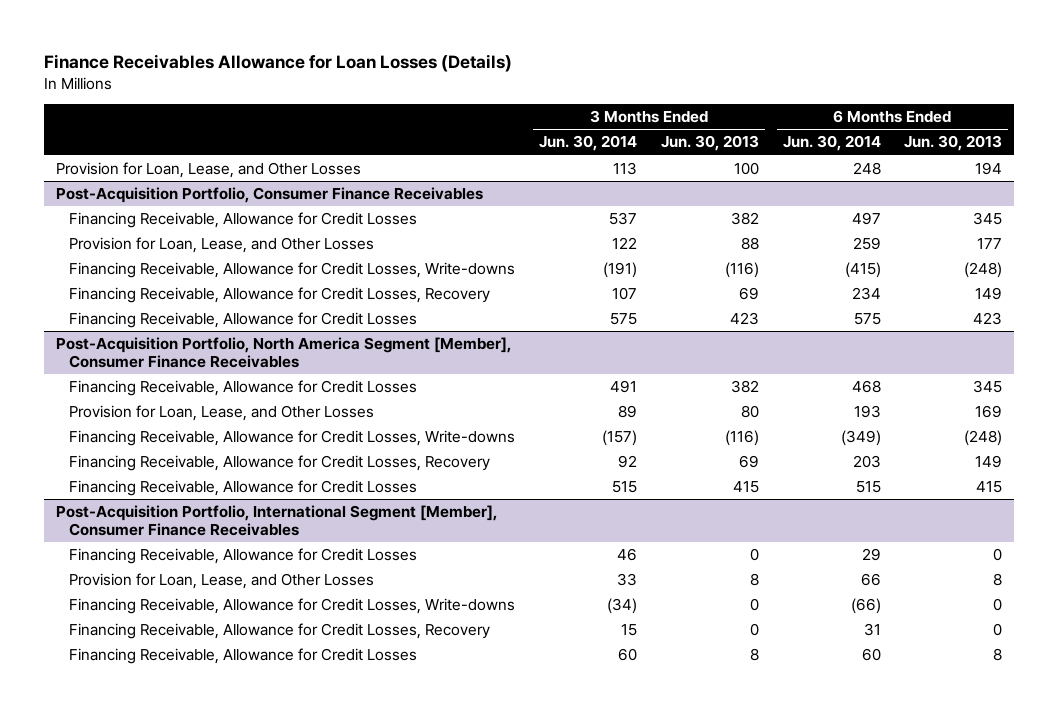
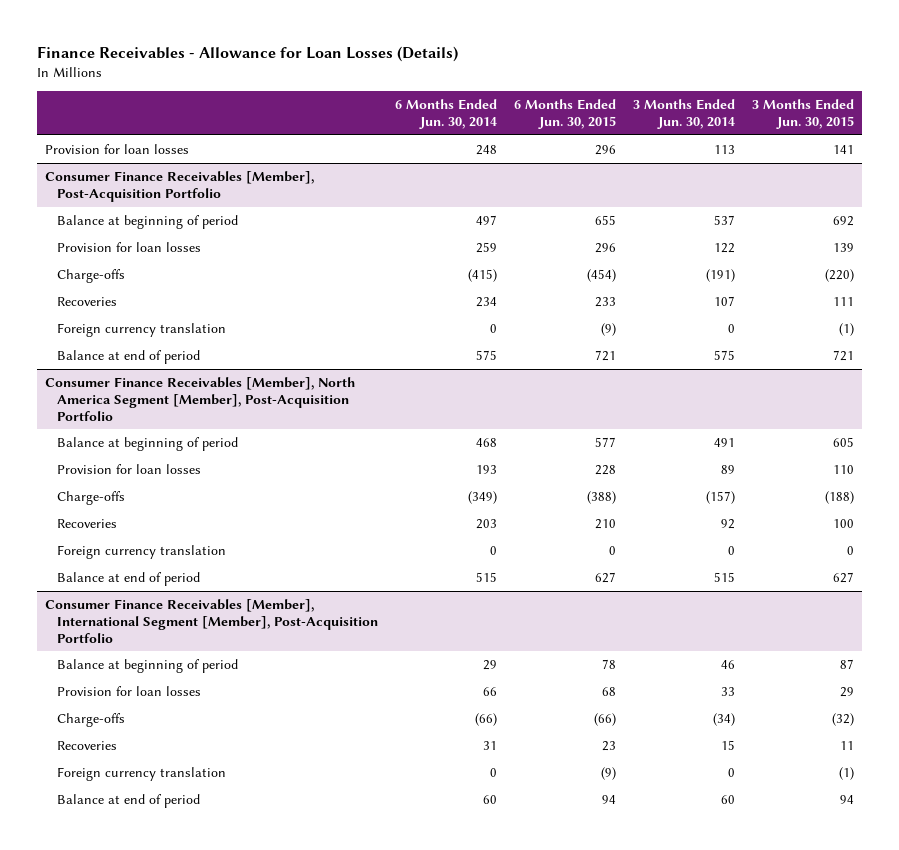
- Finance Receivables Allowance for Loan Losses (Details)
+ Finance Receivables - Allowance for Loan Losses (Details)
- | 3 Months Ended Jun. 30, 2014 | 3 Months Ended Jun. 30, 2013 | 6 Months Ended Jun. 30, 2014 | 6 Months Ended Jun. 30, 2013
+ | 6 Months Ended Jun. 30, 2014 | 6 Months Ended Jun. 30, 2015 | 3 Months Ended Jun. 30, 2014 | 3 Months Ended Jun. 30, 2015
- Provision for Loan, Lease, and Other Losses | 113 | 100 | 248 | 194
- Post-Acquisition Portfolio, Consumer Finance Receivables
- Financing Receivable, Allowance for Credit Losses | 537 | 382 | 497 | 345
- Provision for Loan, Lease, and Other Losses | 122 | 88 | 259 | 177
- Financing Receivable, Allowance for Credit Losses, Write-downs | (191) | (116) | (415) | (248)
- Financing Receivable, Allowance for Credit Losses, Recovery | 107 | 69 | 234 | 149
- Financing Receivable, Allowance for Credit Losses | 575 | 423 | 575 | 423
- Post-Acquisition Portfolio, North America Segment [Member], Consumer Finance Receivables
- Financing Receivable, Allowance for Credit Losses | 491 | 382 | 468 | 345
- Provision for Loan, Lease, and Other Losses | 89 | 80 | 193 | 169
- Financing Receivable, Allowance for Credit Losses, Write-downs | (157) | (116) | (349) | (248)
- Financing Receivable, Allowance for Credit Losses, Recovery | 92 | 69 | 203 | 149
- Financing Receivable, Allowance for Credit Losses | 515 | 415 | 515 | 415
- Post-Acquisition Portfolio, International Segment [Member], Consumer Finance Receivables
- Financing Receivable, Allowance for Credit Losses | 46 | 0 | 29 | 0
- Provision for Loan, Lease, and Other Losses | 33 | 8 | 66 | 8
- Financing Receivable, Allowance for Credit Losses, Write-downs | (34) | 0 | (66) | 0
- Financing Receivable, Allowance for Credit Losses, Recovery | 15 | 0 | 31 | 0
- Financing Receivable, Allowance for Credit Losses | 60 | 8 | 60 | 8
+ Provision for loan losses | 248 | 296 | 113 | 141
+ Consumer Finance Receivables [Member], Post-Acquisition Portfolio
+ Balance at beginning of period | 497 | 655 | 537 | 692
+ Provision for loan losses | 259 | 296 | 122 | 139
+ Charge-offs | (415) | (454) | (191) | (220)
+ Recoveries | 234 | 233 | 107 | 111
+ Foreign currency translation | 0 | (9) | 0 | (1)
+ Balance at end of period | 575 | 721 | 575 | 721
+ Consumer Finance Receivables [Member], North America Segment [Member], Post-Acquisition Portfolio
+ Balance at beginning of period | 468 | 577 | 491 | 605
+ Provision for loan losses | 193 | 228 | 89 | 110
+ Charge-offs | (349) | (388) | (157) | (188)
+ Recoveries | 203 | 210 | 92 | 100
+ Foreign currency translation | 0 | 0 | 0 | 0
+ Balance at end of period | 515 | 627 | 515 | 627
+ Consumer Finance Receivables [Member], International Segment [Member], Post-Acquisition Portfolio
+ Balance at beginning of period | 29 | 78 | 46 | 87
+ Provision for loan losses | 66 | 68 | 33 | 29
+ Charge-offs | (66) | (66) | (34) | (32)
+ Recoveries | 31 | 23 | 15 | 11
+ Foreign currency translation | 0 | (9) | 0 | (1)
+ Balance at end of period | 60 | 94 | 60 | 94

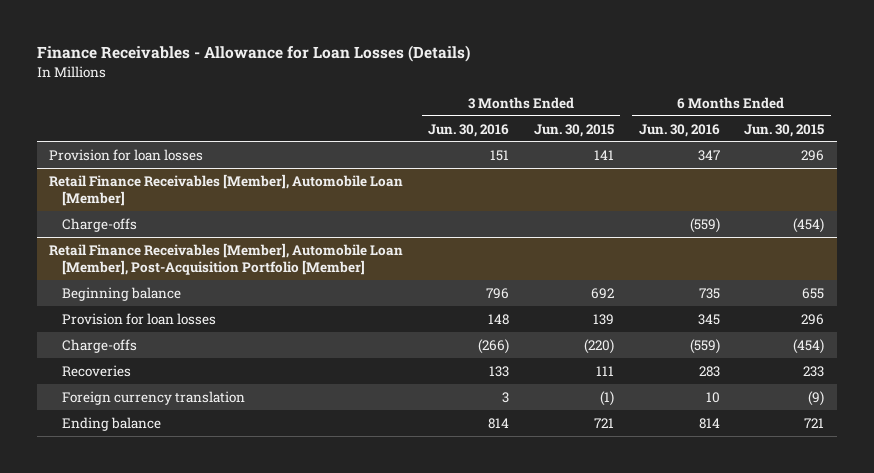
- | 6 Months Ended Jun. 30, 2014 | 6 Months Ended Jun. 30, 2015 | 3 Months Ended Jun. 30, 2014 | 3 Months Ended Jun. 30, 2015
+ | 3 Months Ended Jun. 30, 2016 | 3 Months Ended Jun. 30, 2015 | 6 Months Ended Jun. 30, 2016 | 6 Months Ended Jun. 30, 2015
- Consumer Finance Receivables [Member], Post-Acquisition Portfolio
- Balance at beginning of period | 497 | 655 | 537 | 692
+ Retail Finance Receivables [Member], Automobile Loan [Member]
+ Charge-offs | | | (559) | (454)
+ Retail Finance Receivables [Member], Automobile Loan [Member], Post-Acquisition Portfolio [Member]
+ Beginning balance | 796 | 692 | 735 | 655
- Balance at end of period | 575 | 721 | 575 | 721
- Consumer Finance Receivables [Member], North America Segment [Member], Post-Acquisition Portfolio
- Balance at beginning of period | 468 | 577 | 491 | 605
- Provision for loan losses | 193 | 228 | 89 | 110
- Charge-offs | (349) | (388) | (157) | (188)
- Recoveries | 203 | 210 | 92 | 100
- Foreign currency translation | 0 | 0 | 0 | 0
- Balance at end of period | 515 | 627 | 515 | 627
- Consumer Finance Receivables [Member], International Segment [Member], Post-Acquisition Portfolio
- Balance at beginning of period | 29 | 78 | 46 | 87
- Provision for loan losses | 66 | 68 | 33 | 29
- Charge-offs | (66) | (66) | (34) | (32)
- Recoveries | 31 | 23 | 15 | 11
- Foreign currency translation | 0 | (9) | 0 | (1)
- Balance at end of period | 60 | 94 | 60 | 94
+ Ending balance | 814 | 721 | 814 | 721

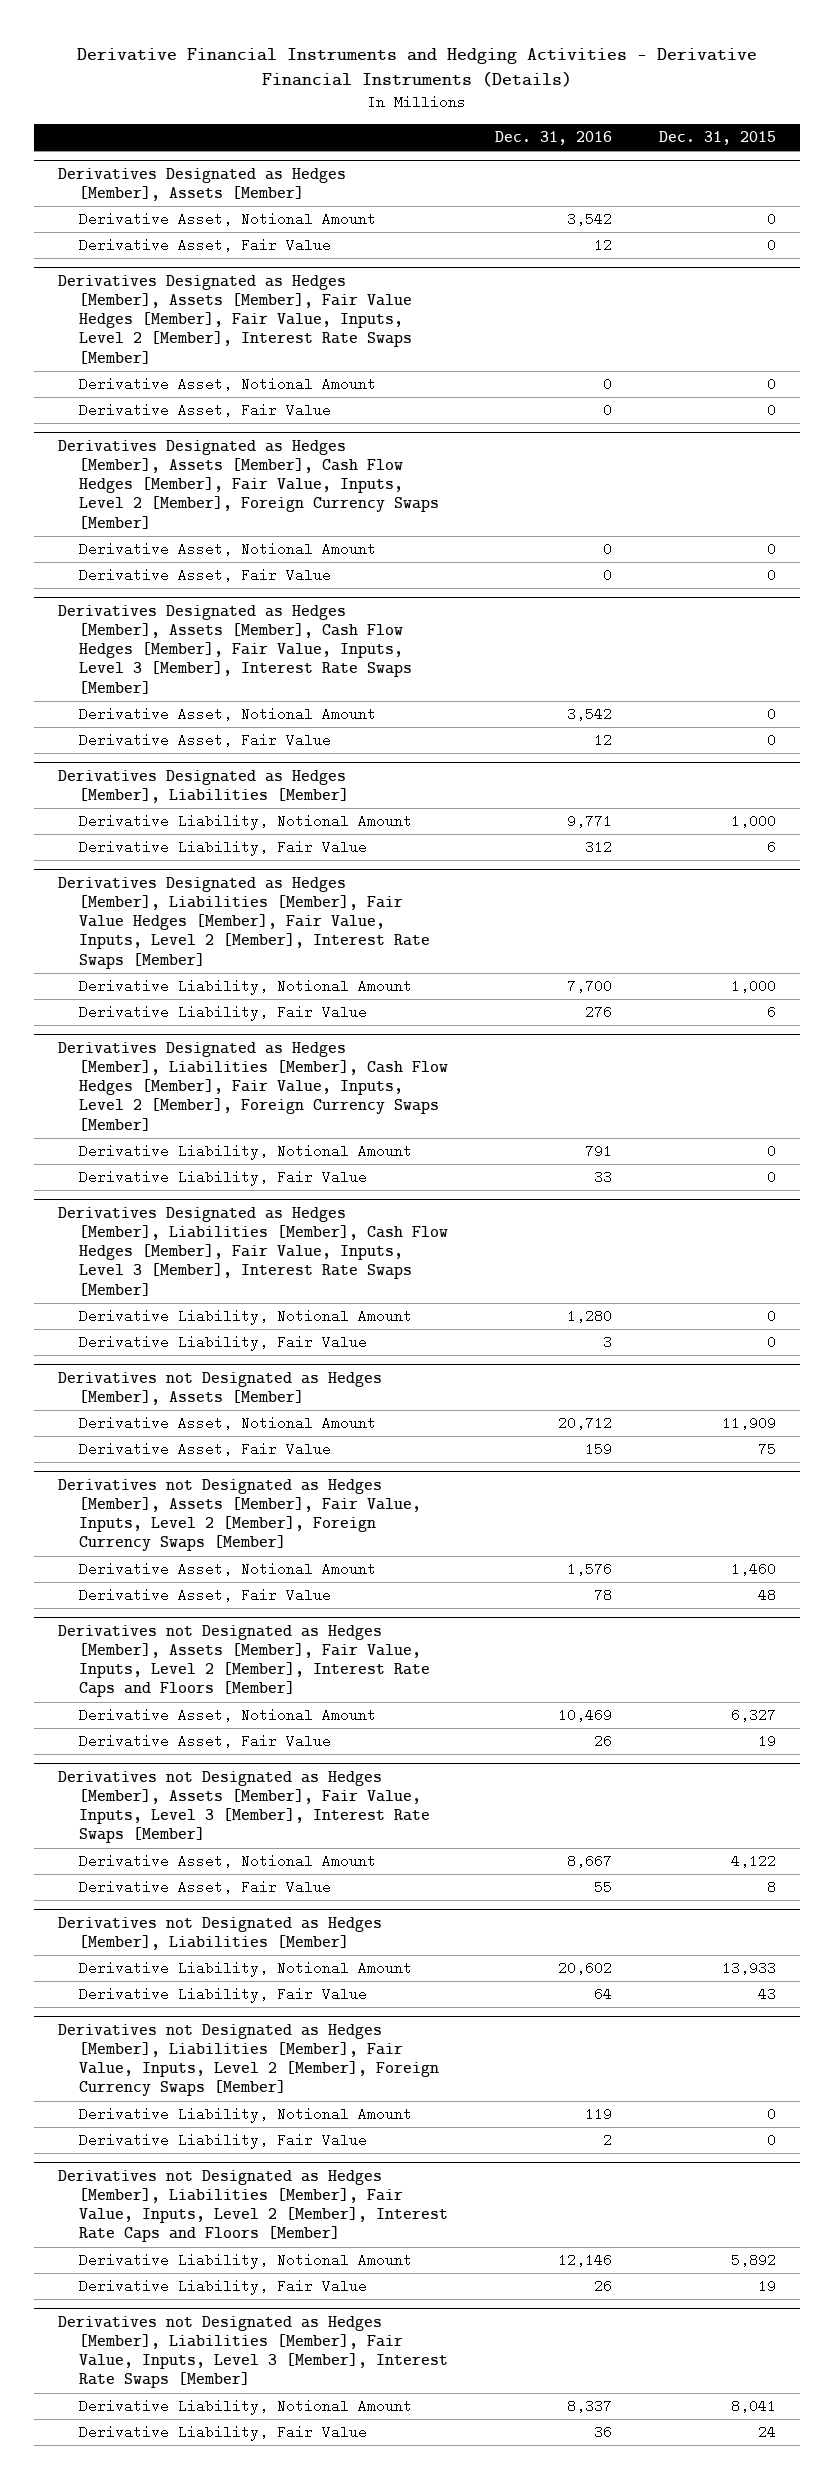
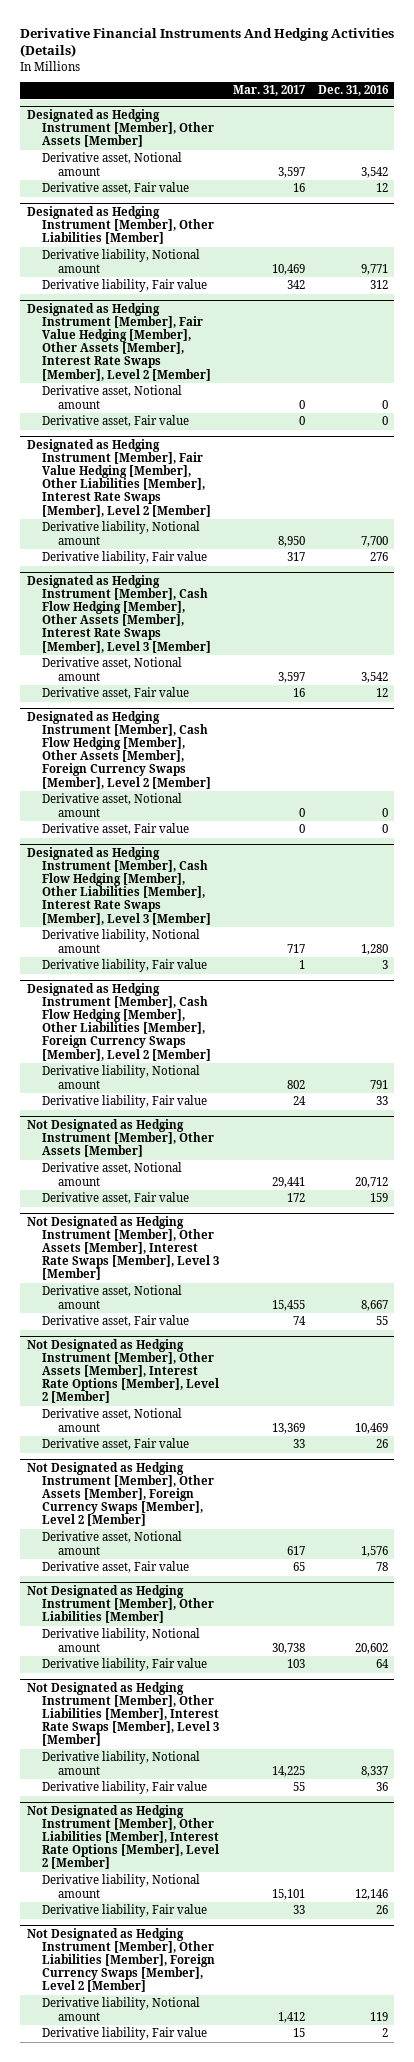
- Derivative Financial Instruments and Hedging Activities - Derivative Financial Instruments (Details)
+ Derivative Financial Instruments And Hedging Activities (Details)
- | Dec. 31, 2016 | Dec. 31, 2015
+ | Mar. 31, 2017 | Dec. 31, 2016
- Derivatives Designated as Hedges [Member], Assets [Member]
- Derivative Asset, Notional Amount | 3,542 | 0
- Derivative Asset, Fair Value | 12 | 0
- Derivatives Designated as Hedges [Member], Assets [Member], Fair Value Hedges [Member], Fair Value, Inputs, Level 2 [Member], Interest Rate Swaps [Member]
- Derivative Asset, Notional Amount | 0 | 0
- Derivative Asset, Fair Value | 0 | 0
- Derivatives Designated as Hedges [Member], Assets [Member], Cash Flow Hedges [Member], Fair Value, Inputs, Level 2 [Member], Foreign Currency Swaps [Member]
- Derivative Asset, Notional Amount | 0 | 0
- Derivative Asset, Fair Value | 0 | 0
- Derivatives Designated as Hedges [Member], Assets [Member], Cash Flow Hedges [Member], Fair Value, Inputs, Level 3 [Member], Interest Rate Swaps [Member]
- Derivative Asset, Notional Amount | 3,542 | 0
- Derivative Asset, Fair Value | 12 | 0
- Derivatives Designated as Hedges [Member], Liabilities [Member]
- Derivative Liability, Notional Amount | 9,771 | 1,000
- Derivative Liability, Fair Value | 312 | 6
- Derivatives Designated as Hedges [Member], Liabilities [Member], Fair Value Hedges [Member], Fair Value, Inputs, Level 2 [Member], Interest Rate Swaps [Member]
- Derivative Liability, Notional Amount | 7,700 | 1,000
- Derivative Liability, Fair Value | 276 | 6
- Derivatives Designated as Hedges [Member], Liabilities [Member], Cash Flow Hedges [Member], Fair Value, Inputs, Level 2 [Member], Foreign Currency Swaps [Member]
- Derivative Liability, Notional Amount | 791 | 0
- Derivative Liability, Fair Value | 33 | 0
- Derivatives Designated as Hedges [Member], Liabilities [Member], Cash Flow Hedges [Member], Fair Value, Inputs, Level 3 [Member], Interest Rate Swaps [Member]
- Derivative Liability, Notional Amount | 1,280 | 0
- Derivative Liability, Fair Value | 3 | 0
- Derivatives not Designated as Hedges [Member], Assets [Member]
- Derivative Asset, Notional Amount | 20,712 | 11,909
- Derivative Asset, Fair Value | 159 | 75
- Derivatives not Designated as Hedges [Member], Assets [Member], Fair Value, Inputs, Level 2 [Member], Foreign Currency Swaps [Member]
- Derivative Asset, Notional Amount | 1,576 | 1,460
- Derivative Asset, Fair Value | 78 | 48
- Derivatives not Designated as Hedges [Member], Assets [Member], Fair Value, Inputs, Level 2 [Member], Interest Rate Caps and Floors [Member]
- Derivative Asset, Notional Amount | 10,469 | 6,327
- Derivative Asset, Fair Value | 26 | 19
- Derivatives not Designated as Hedges [Member], Assets [Member], Fair Value, Inputs, Level 3 [Member], Interest Rate Swaps [Member]
- Derivative Asset, Notional Amount | 8,667 | 4,122
- Derivative Asset, Fair Value | 55 | 8
- Derivatives not Designated as Hedges [Member], Liabilities [Member]
- Derivative Liability, Notional Amount | 20,602 | 13,933
- Derivative Liability, Fair Value | 64 | 43
- Derivatives not Designated as Hedges [Member], Liabilities [Member], Fair Value, Inputs, Level 2 [Member], Foreign Currency Swaps [Member]
- Derivative Liability, Notional Amount | 119 | 0
- Derivative Liability, Fair Value | 2 | 0
- Derivatives not Designated as Hedges [Member], Liabilities [Member], Fair Value, Inputs, Level 2 [Member], Interest Rate Caps and Floors [Member]
- Derivative Liability, Notional Amount | 12,146 | 5,892
- Derivative Liability, Fair Value | 26 | 19
- Derivatives not Designated as Hedges [Member], Liabilities [Member], Fair Value, Inputs, Level 3 [Member], Interest Rate Swaps [Member]
- Derivative Liability, Notional Amount | 8,337 | 8,041
- Derivative Liability, Fair Value | 36 | 24
+ Designated as Hedging Instrument [Member], Other Assets [Member]
+ Derivative asset, Notional amount | 3,597 | 3,542
+ Derivative asset, Fair value | 16 | 12
+ Designated as Hedging Instrument [Member], Other Liabilities [Member]
+ Derivative liability, Notional amount | 10,469 | 9,771
+ Derivative liability, Fair value | 342 | 312
+ Designated as Hedging Instrument [Member], Fair Value Hedging [Member], Other Assets [Member], Interest Rate Swaps [Member], Level 2 [Member]
+ Derivative asset, Notional amount | 0 | 0
+ Derivative asset, Fair value | 0 | 0
+ Designated as Hedging Instrument [Member], Fair Value Hedging [Member], Other Liabilities [Member], Interest Rate Swaps [Member], Level 2 [Member]
+ Derivative liability, Notional amount | 8,950 | 7,700
+ Derivative liability, Fair value | 317 | 276
+ Designated as Hedging Instrument [Member], Cash Flow Hedging [Member], Other Assets [Member], Interest Rate Swaps [Member], Level 3 [Member]
+ Derivative asset, Notional amount | 3,597 | 3,542
+ Derivative asset, Fair value | 16 | 12
+ Designated as Hedging Instrument [Member], Cash Flow Hedging [Member], Other Assets [Member], Foreign Currency Swaps [Member], Level 2 [Member]
+ Derivative asset, Notional amount | 0 | 0
+ Derivative asset, Fair value | 0 | 0
+ Designated as Hedging Instrument [Member], Cash Flow Hedging [Member], Other Liabilities [Member], Interest Rate Swaps [Member], Level 3 [Member]
+ Derivative liability, Notional amount | 717 | 1,280
+ Derivative liability, Fair value | 1 | 3
+ Designated as Hedging Instrument [Member], Cash Flow Hedging [Member], Other Liabilities [Member], Foreign Currency Swaps [Member], Level 2 [Member]
+ Derivative liability, Notional amount | 802 | 791
+ Derivative liability, Fair value | 24 | 33
+ Not Designated as Hedging Instrument [Member], Other Assets [Member]
+ Derivative asset, Notional amount | 29,441 | 20,712
+ Derivative asset, Fair value | 172 | 159
+ Not Designated as Hedging Instrument [Member], Other Assets [Member], Interest Rate Swaps [Member], Level 3 [Member]
+ Derivative asset, Notional amount | 15,455 | 8,667
+ Derivative asset, Fair value | 74 | 55
+ Not Designated as Hedging Instrument [Member], Other Assets [Member], Interest Rate Options [Member], Level 2 [Member]
+ Derivative asset, Notional amount | 13,369 | 10,469
+ Derivative asset, Fair value | 33 | 26
+ Not Designated as Hedging Instrument [Member], Other Assets [Member], Foreign Currency Swaps [Member], Level 2 [Member]
+ Derivative asset, Notional amount | 617 | 1,576
+ Derivative asset, Fair value | 65 | 78
+ Not Designated as Hedging Instrument [Member], Other Liabilities [Member]
+ Derivative liability, Notional amount | 30,738 | 20,602
+ Derivative liability, Fair value | 103 | 64
+ Not Designated as Hedging Instrument [Member], Other Liabilities [Member], Interest Rate Swaps [Member], Level 3 [Member]
+ Derivative liability, Notional amount | 14,225 | 8,337
+ Derivative liability, Fair value | 55 | 36
+ Not Designated as Hedging Instrument [Member], Other Liabilities [Member], Interest Rate Options [Member], Level 2 [Member]
+ Derivative liability, Notional amount | 15,101 | 12,146
+ Derivative liability, Fair value | 33 | 26
+ Not Designated as Hedging Instrument [Member], Other Liabilities [Member], Foreign Currency Swaps [Member], Level 2 [Member]
+ Derivative liability, Notional amount | 1,412 | 119
+ Derivative liability, Fair value | 15 | 2

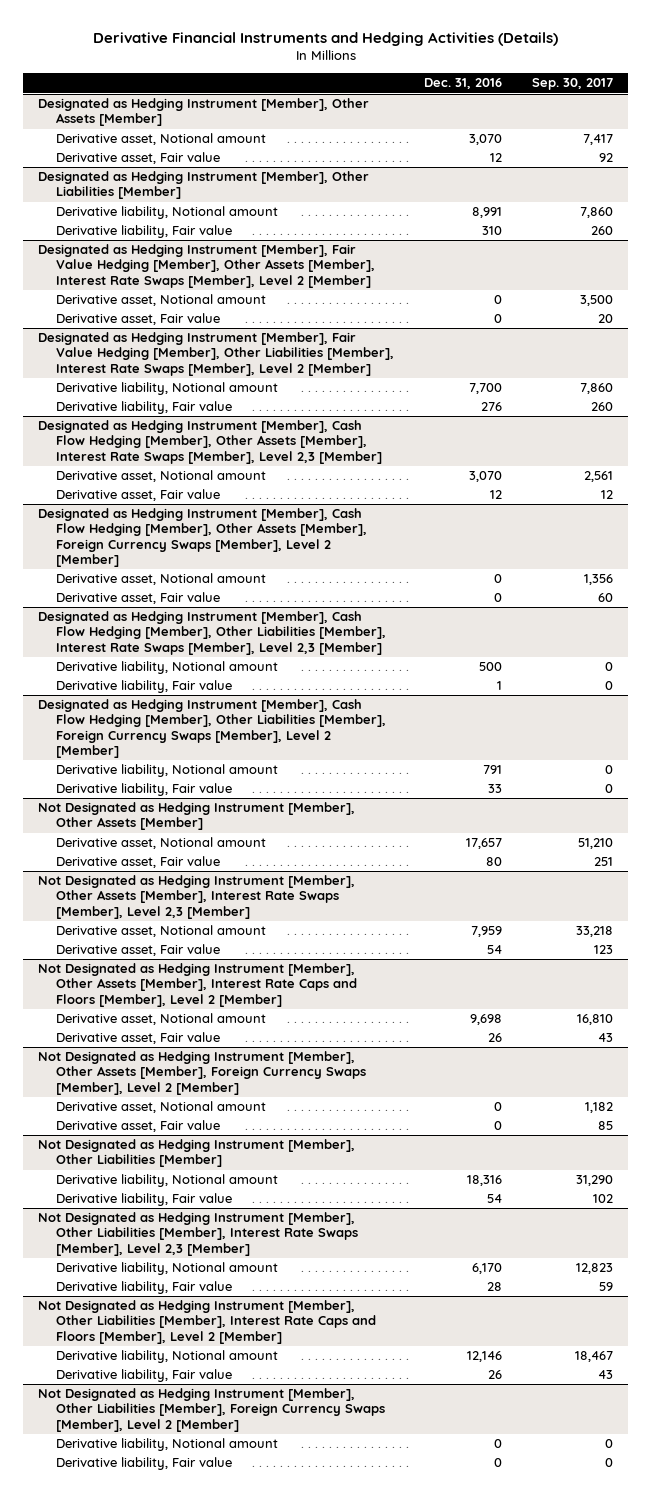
- Derivative Financial Instruments And Hedging Activities (Details)
+ Derivative Financial Instruments and Hedging Activities (Details)
- | Mar. 31, 2017 | Dec. 31, 2016
+ | Dec. 31, 2016 | Sep. 30, 2017
@ Designated as Hedging Instrument [Member], Other Assets [Member]
- Derivative asset, Notional amount | 3,597 | 3,542
+ Derivative asset, Notional amount | 3,070 | 7,417
@ Designated as Hedging Instrument [Member], Other Liabilities [Member]
- Derivative liability, Notional amount | 10,469 | 9,771
- Derivative liability, Fair value | 342 | 312
+ Derivative liability, Notional amount | 8,991 | 7,860
+ Derivative liability, Fair value | 310 | 260
- Designated as Hedging Instrument [Member], Cash Flow Hedging [Member], Other Assets [Member], Interest Rate Swaps [Member], Level 3 [Member]
- Derivative asset, Notional amount | 3,597 | 3,542
+ Designated as Hedging Instrument [Member], Cash Flow Hedging [Member], Other Assets [Member], Interest Rate Swaps [Member], Level 2,3 [Member]
+ Derivative asset, Notional amount | 3,070 | 2,561
- Designated as Hedging Instrument [Member], Cash Flow Hedging [Member], Other Liabilities [Member], Interest Rate Swaps [Member], Level 3 [Member]
- Derivative liability, Notional amount | 717 | 1,280
- Derivative liability, Fair value | 1 | 3
+ Designated as Hedging Instrument [Member], Cash Flow Hedging [Member], Other Liabilities [Member], Interest Rate Swaps [Member], Level 2,3 [Member]
+ Derivative liability, Notional amount | 500 | 0
+ Derivative liability, Fair value | 1 | 0
@ Not Designated as Hedging Instrument [Member], Other Assets [Member]
- Derivative asset, Notional amount | 29,441 | 20,712
- Derivative asset, Fair value | 172 | 159
- Not Designated as Hedging Instrument [Member], Other Assets [Member], Interest Rate Swaps [Member], Level 3 [Member]
- Derivative asset, Notional amount | 15,455 | 8,667
- Derivative asset, Fair value | 74 | 55
- Not Designated as Hedging Instrument [Member], Other Assets [Member], Interest Rate Options [Member], Level 2 [Member]
- Derivative asset, Notional amount | 13,369 | 10,469
@ Not Designated as Hedging Instrument [Member], Other Assets [Member]
+ Derivative asset, Notional amount | 17,657 | 51,210
+ Derivative asset, Fair value | 80 | 251
+ Not Designated as Hedging Instrument [Member], Other Assets [Member], Interest Rate Swaps [Member], Level 2,3 [Member]
+ Derivative asset, Notional amount | 7,959 | 33,218
+ Derivative asset, Fair value | 54 | 123
+ Not Designated as Hedging Instrument [Member], Other Assets [Member], Interest Rate Caps and Floors [Member], Level 2 [Member]
+ Derivative asset, Notional amount | 9,698 | 16,810
@ Not Designated as Hedging Instrument [Member], Other Assets [Member], Foreign Currency Swaps [Member], Level 2 [Member]
- Derivative asset, Notional amount | 617 | 1,576
- Derivative asset, Fair value | 65 | 78
+ Derivative asset, Notional amount | 0 | 1,182
+ Derivative asset, Fair value | 0 | 85
@ Not Designated as Hedging Instrument [Member], Other Liabilities [Member]
- Derivative liability, Notional amount | 30,738 | 20,602
- Derivative liability, Fair value | 103 | 64
- Not Designated as Hedging Instrument [Member], Other Liabilities [Member], Interest Rate Swaps [Member], Level 3 [Member]
- Derivative liability, Notional amount | 14,225 | 8,337
- Derivative liability, Fair value | 55 | 36
- Not Designated as Hedging Instrument [Member], Other Liabilities [Member], Interest Rate Options [Member], Level 2 [Member]
@ Not Designated as Hedging Instrument [Member], Other Liabilities [Member]
+ Derivative liability, Notional amount | 18,316 | 31,290
+ Derivative liability, Fair value | 54 | 102
+ Not Designated as Hedging Instrument [Member], Other Liabilities [Member], Interest Rate Swaps [Member], Level 2,3 [Member]
+ Derivative liability, Notional amount | 6,170 | 12,823
+ Derivative liability, Fair value | 28 | 59
+ Not Designated as Hedging Instrument [Member], Other Liabilities [Member], Interest Rate Caps and Floors [Member], Level 2 [Member]
@ Not Designated as Hedging Instrument [Member], Other Liabilities [Member], Foreign Currency Swaps [Member], Level 2 [Member]
- Derivative liability, Notional amount | 1,412 | 119
- Derivative liability, Fair value | 15 | 2
+ Derivative liability, Notional amount | 0 | 0
+ Derivative liability, Fair value | 0 | 0

